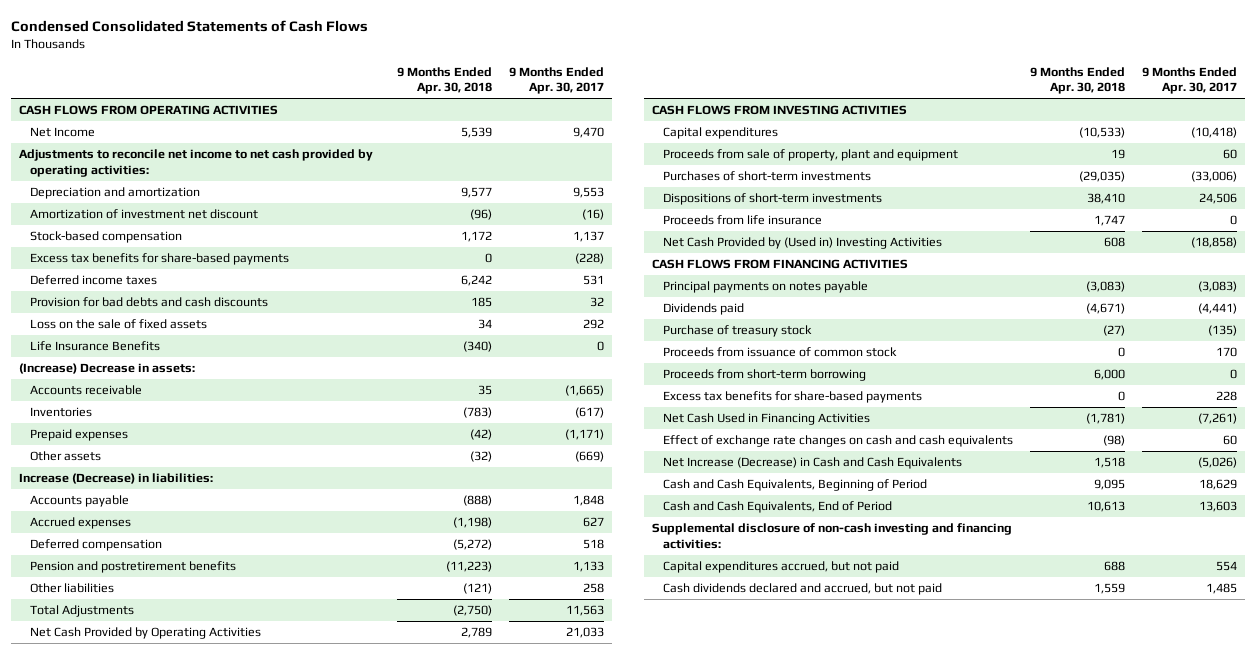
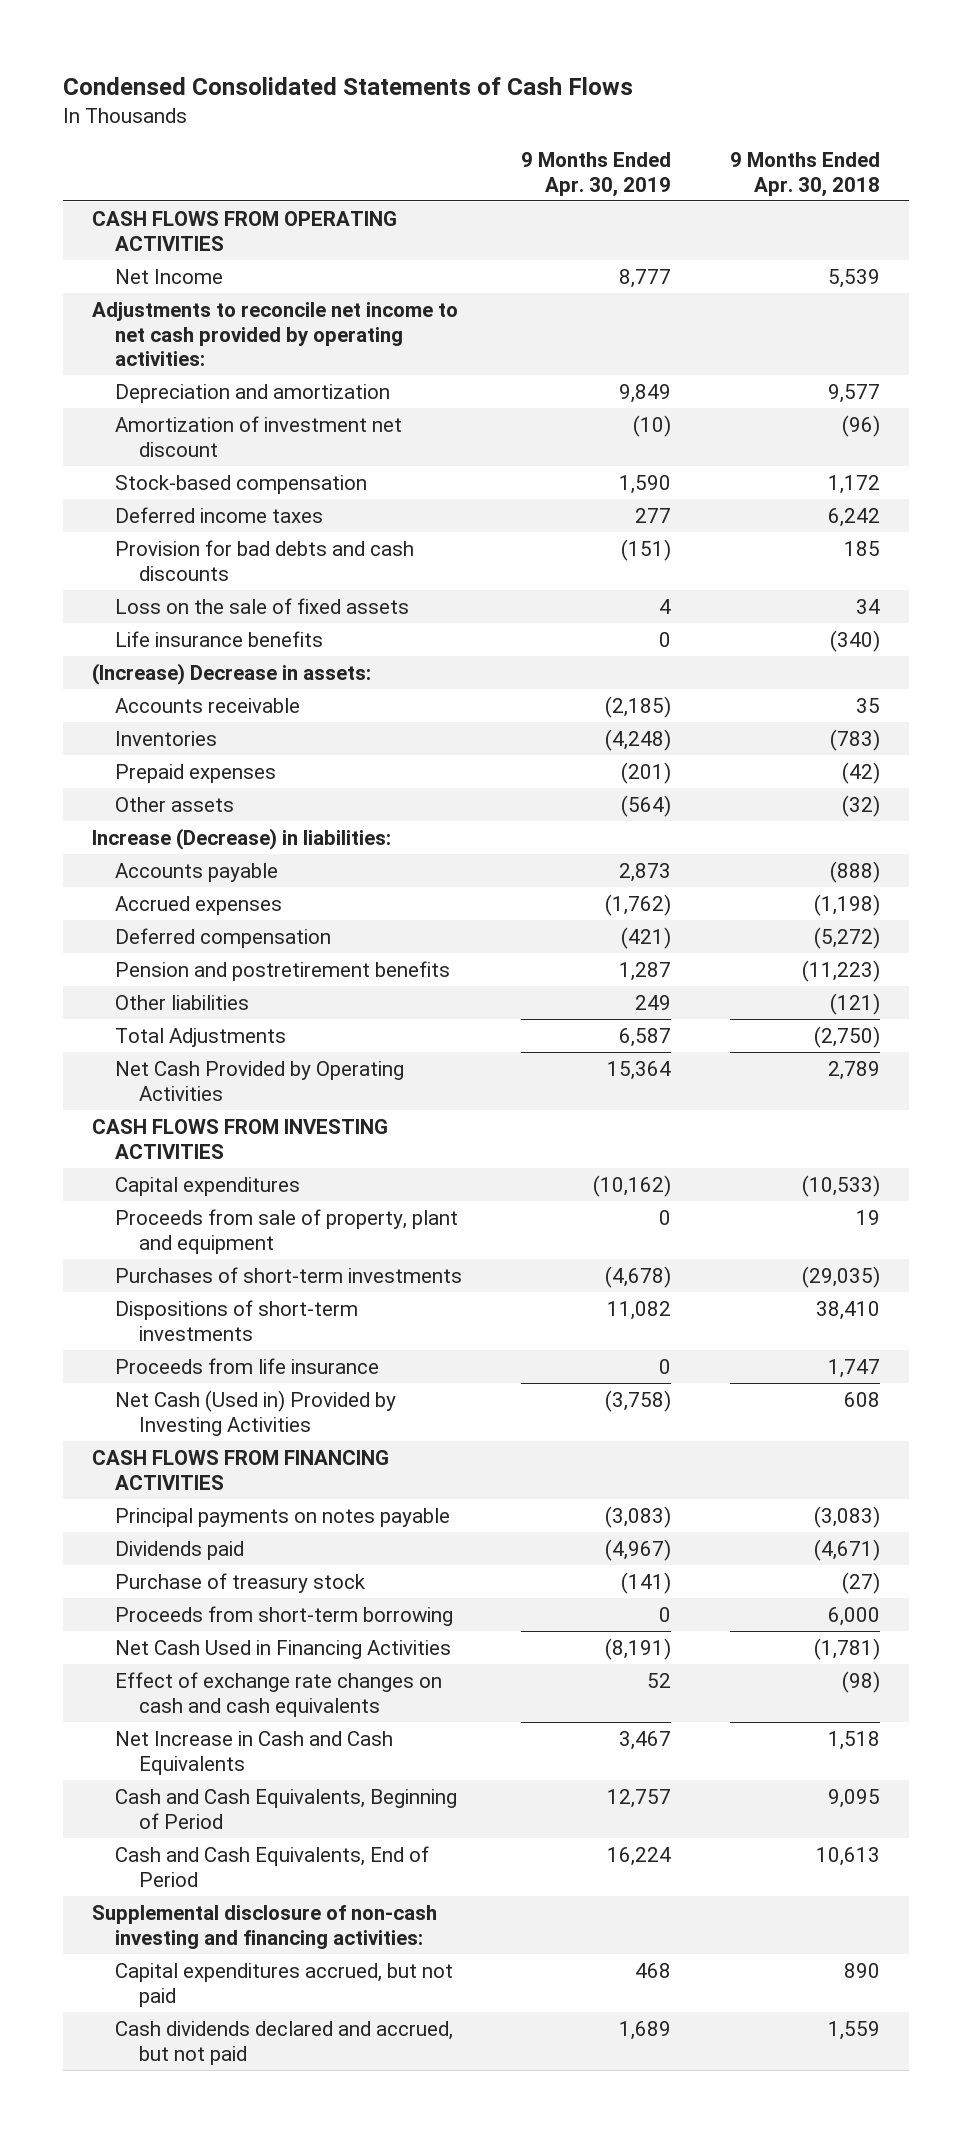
- | 9 Months Ended Apr. 30, 2018 | 9 Months Ended Apr. 30, 2017
+ | 9 Months Ended Apr. 30, 2019 | 9 Months Ended Apr. 30, 2018
- Excess tax benefits for share-based payments | 0 | (228)
- Life Insurance Benefits | (340) | 0
+ Life insurance benefits | 0 | (340)
- Net Cash Provided by (Used in) Investing Activities | 608 | (18,858)
+ Net Cash (Used in) Provided by Investing Activities | (3,758) | 608
- Proceeds from issuance of common stock | 0 | 170
- Excess tax benefits for share-based payments | 0 | 228
- Net Increase (Decrease) in Cash and Cash Equivalents | 1,518 | (5,026)
+ Net Increase in Cash and Cash Equivalents | 3,467 | 1,518
- Capital expenditures accrued, but not paid | 688 | 554
+ Capital expenditures accrued, but not paid | 468 | 890

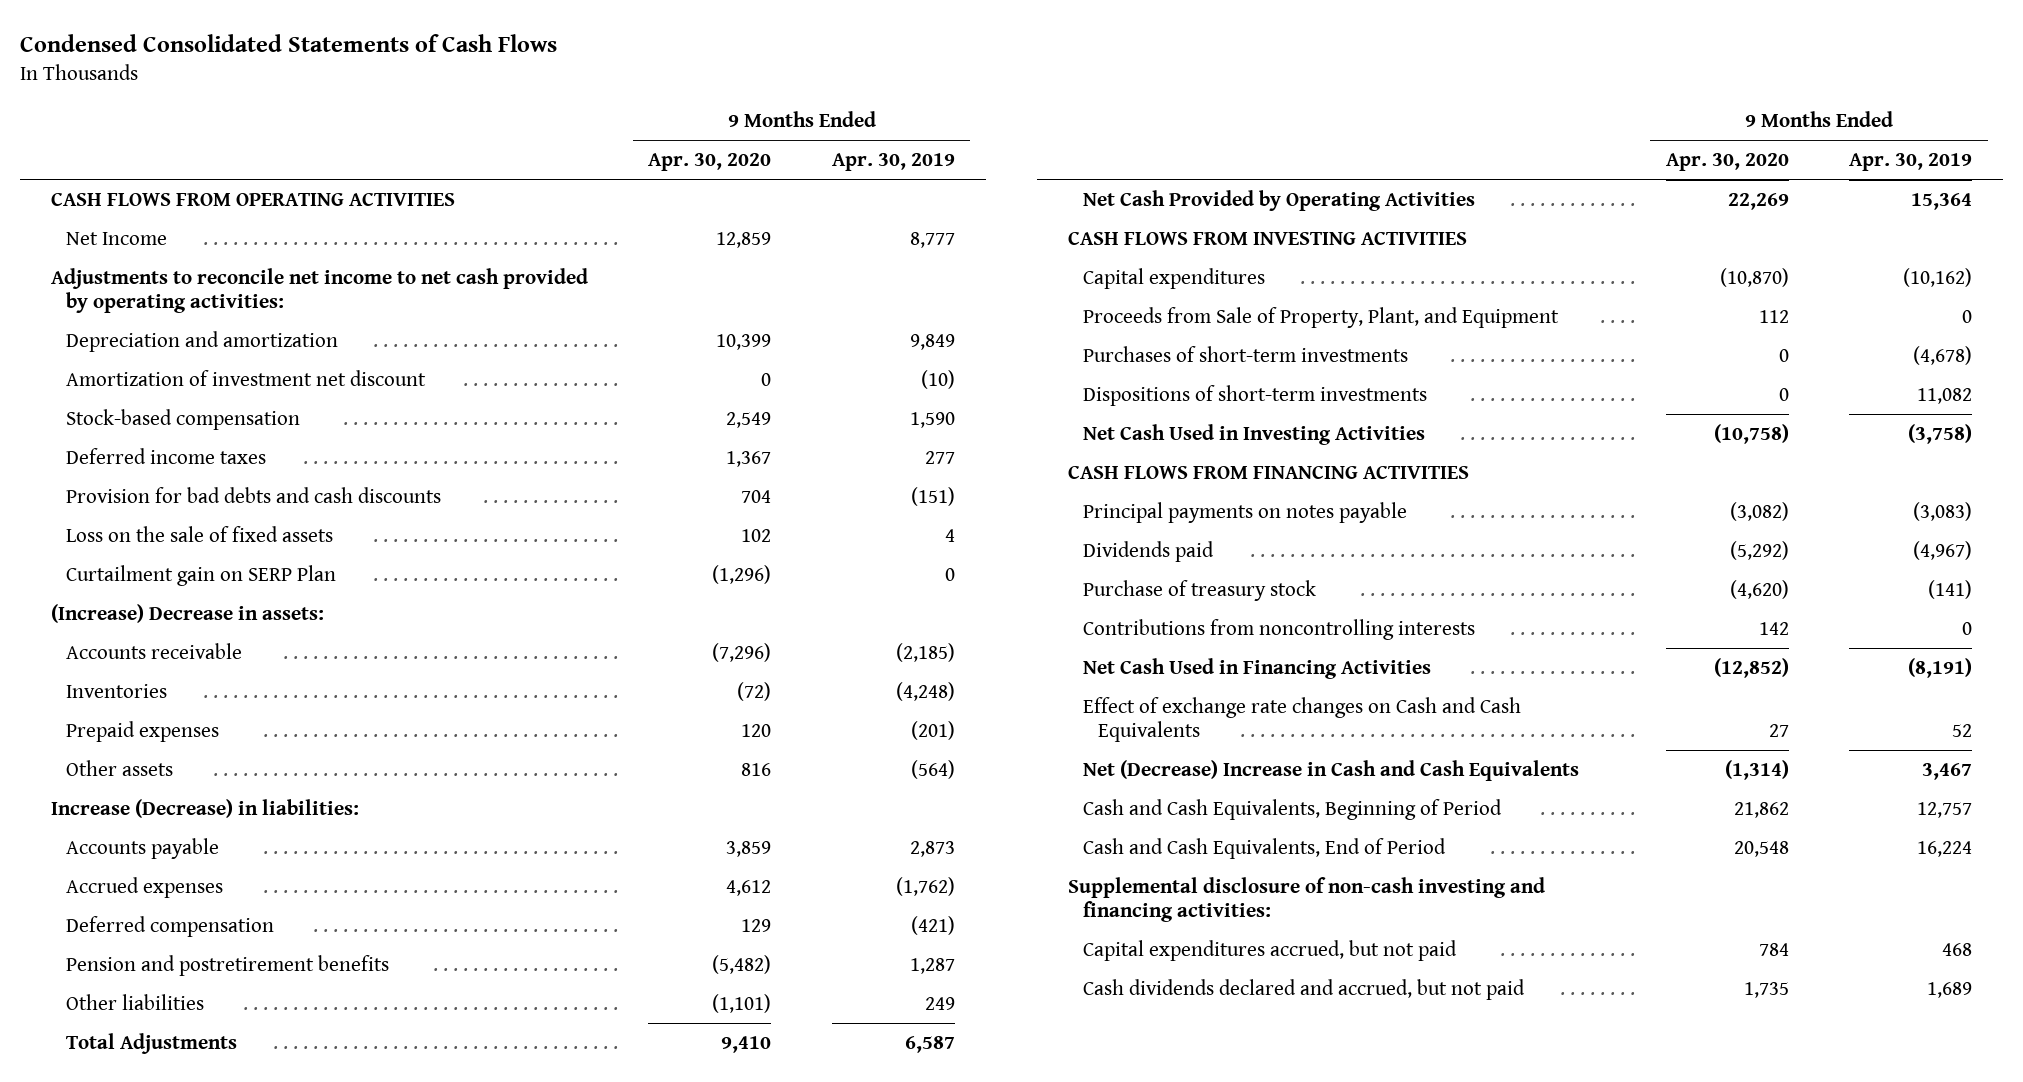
- | 9 Months Ended Apr. 30, 2019 | 9 Months Ended Apr. 30, 2018
+ | 9 Months Ended Apr. 30, 2020 | 9 Months Ended Apr. 30, 2019
- Life insurance benefits | 0 | (340)
+ Curtailment gain on SERP Plan | (1,296) | 0
- Proceeds from sale of property, plant and equipment | 0 | 19
+ Proceeds from Sale of Property, Plant, and Equipment | 112 | 0
- Proceeds from life insurance | 0 | 1,747
- Net Cash (Used in) Provided by Investing Activities | (3,758) | 608
+ Net Cash Used in Investing Activities | (10,758) | (3,758)
- Proceeds from short-term borrowing | 0 | 6,000
+ Contributions from noncontrolling interests | 142 | 0
- Effect of exchange rate changes on cash and cash equivalents | 52 | (98)
- Net Increase in Cash and Cash Equivalents | 3,467 | 1,518
+ Effect of exchange rate changes on Cash and Cash Equivalents | 27 | 52
+ Net (Decrease) Increase in Cash and Cash Equivalents | (1,314) | 3,467

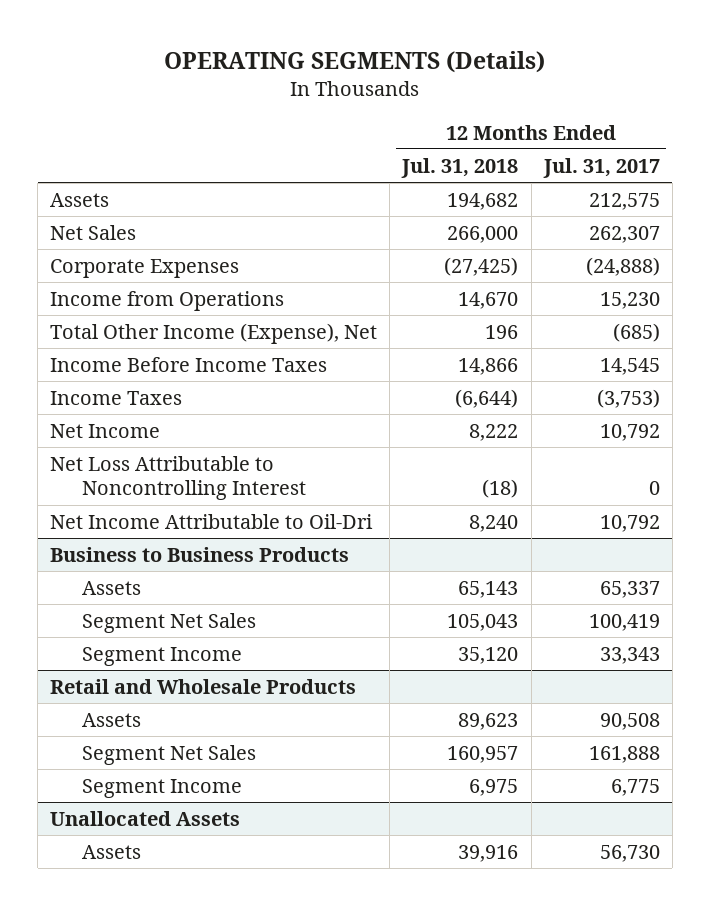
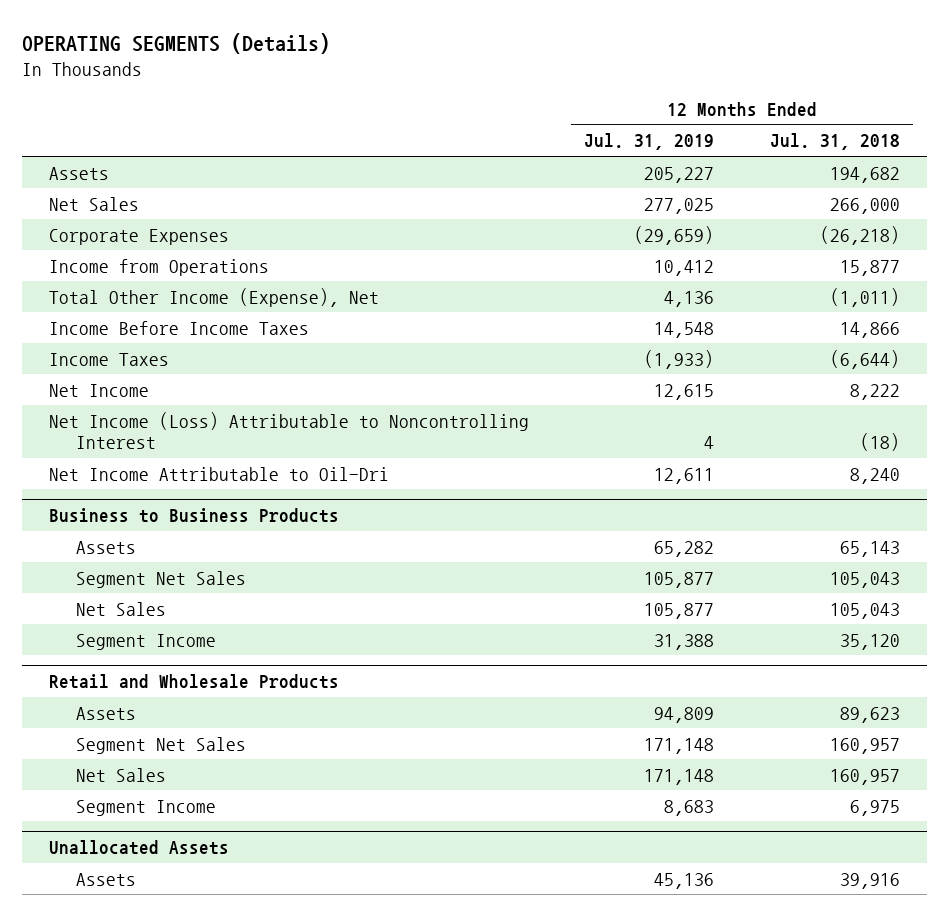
- | 12 Months Ended Jul. 31, 2018 | 12 Months Ended Jul. 31, 2017
+ | 12 Months Ended Jul. 31, 2019 | 12 Months Ended Jul. 31, 2018
- Corporate Expenses | (27,425) | (24,888)
- Income from Operations | 14,670 | 15,230
- Total Other Income (Expense), Net | 196 | (685)
+ Corporate Expenses | (29,659) | (26,218)
+ Income from Operations | 10,412 | 15,877
+ Total Other Income (Expense), Net | 4,136 | (1,011)
- Net Loss Attributable to Noncontrolling Interest | (18) | 0
+ Net Income (Loss) Attributable to Noncontrolling Interest | 4 | (18)
@ Business to Business Products
+ Net Sales | 105,877 | 105,043
@ Retail and Wholesale Products
+ Net Sales | 171,148 | 160,957

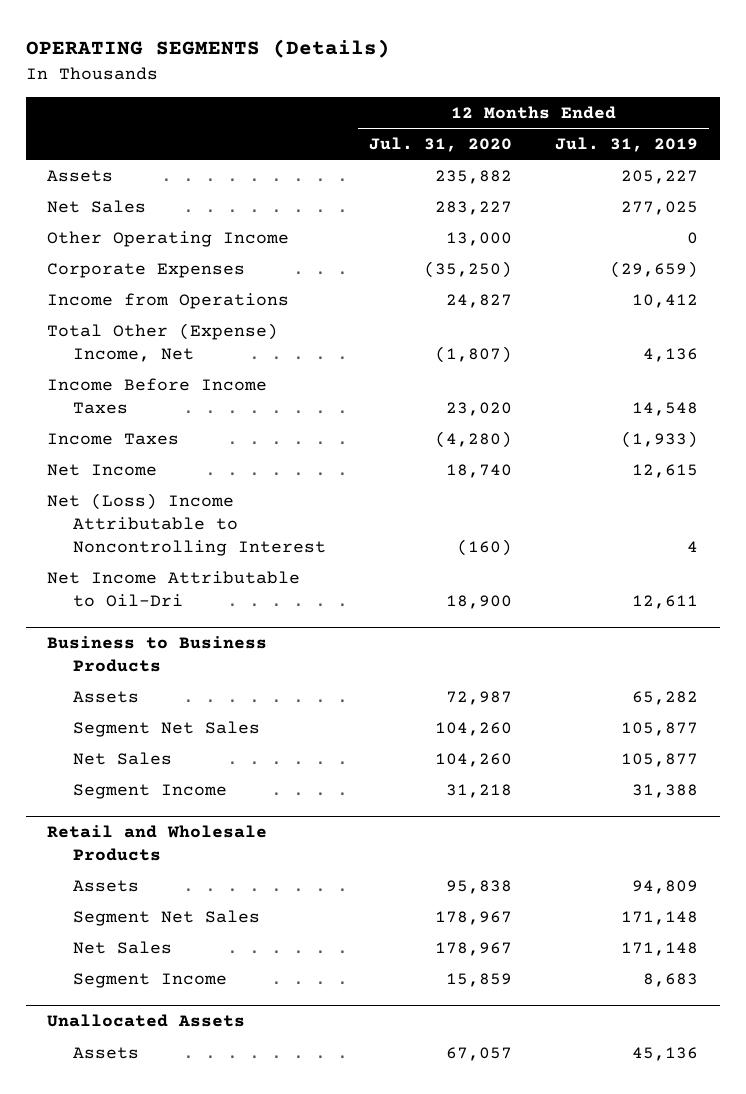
- | 12 Months Ended Jul. 31, 2019 | 12 Months Ended Jul. 31, 2018
+ | 12 Months Ended Jul. 31, 2020 | 12 Months Ended Jul. 31, 2019
+ Other Operating Income | 13,000 | 0
- Total Other Income (Expense), Net | 4,136 | (1,011)
+ Total Other (Expense) Income, Net | (1,807) | 4,136
- Net Income (Loss) Attributable to Noncontrolling Interest | 4 | (18)
+ Net (Loss) Income Attributable to Noncontrolling Interest | (160) | 4

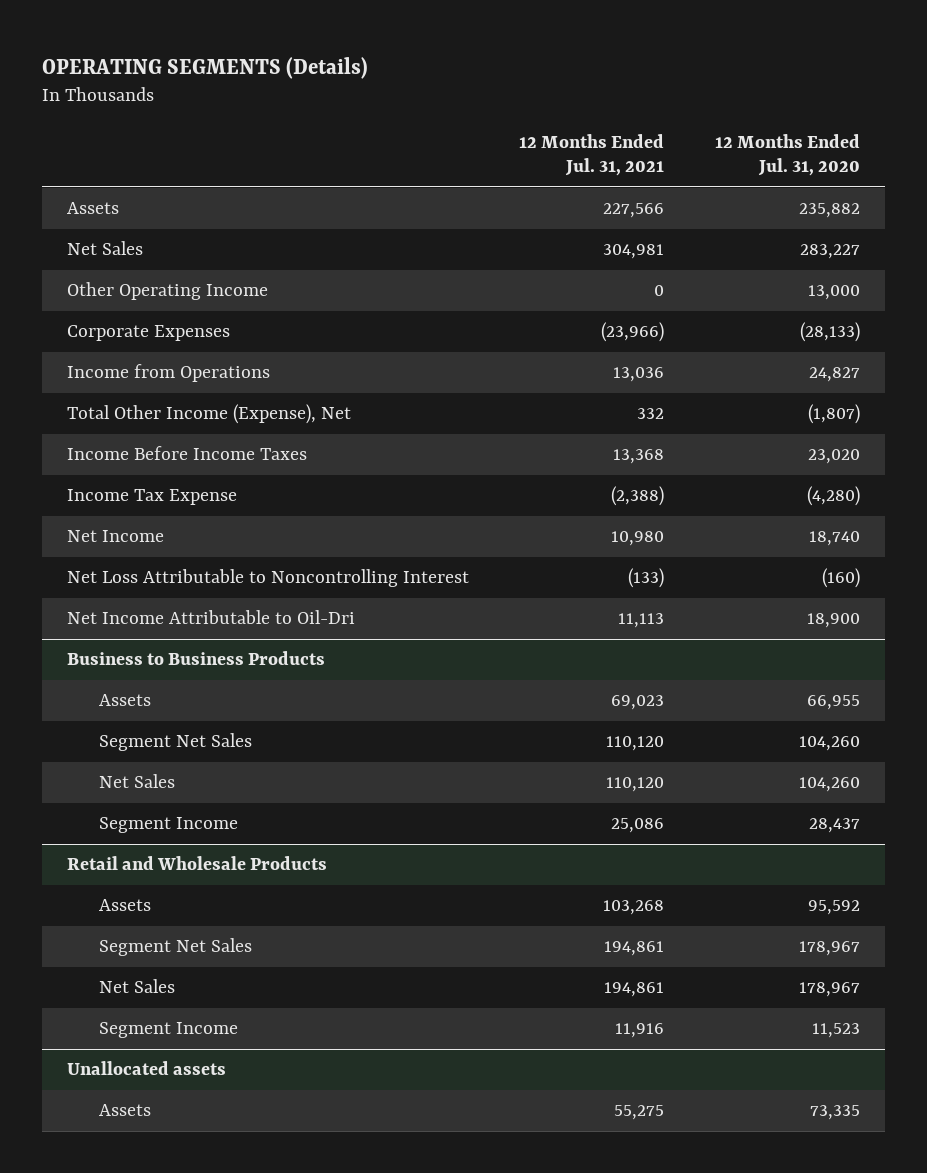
- | 12 Months Ended Jul. 31, 2020 | 12 Months Ended Jul. 31, 2019
+ | 12 Months Ended Jul. 31, 2021 | 12 Months Ended Jul. 31, 2020
- Corporate Expenses | (35,250) | (29,659)
+ Corporate Expenses | (23,966) | (28,133)
- Total Other (Expense) Income, Net | (1,807) | 4,136
+ Total Other Income (Expense), Net | 332 | (1,807)
- Income Taxes | (4,280) | (1,933)
+ Income Tax Expense | (2,388) | (4,280)
- Net (Loss) Income Attributable to Noncontrolling Interest | (160) | 4
+ Net Loss Attributable to Noncontrolling Interest | (133) | (160)
@ Business to Business Products
- Assets | 72,987 | 65,282
+ Assets | 69,023 | 66,955
- Segment Income | 31,218 | 31,388
+ Segment Income | 25,086 | 28,437
@ Retail and Wholesale Products
- Assets | 95,838 | 94,809
+ Assets | 103,268 | 95,592
- Segment Income | 15,859 | 8,683
- Unallocated Assets
- Assets | 67,057 | 45,136
@ Retail and Wholesale Products
+ Segment Income | 11,916 | 11,523
+ Unallocated assets
+ Assets | 55,275 | 73,335

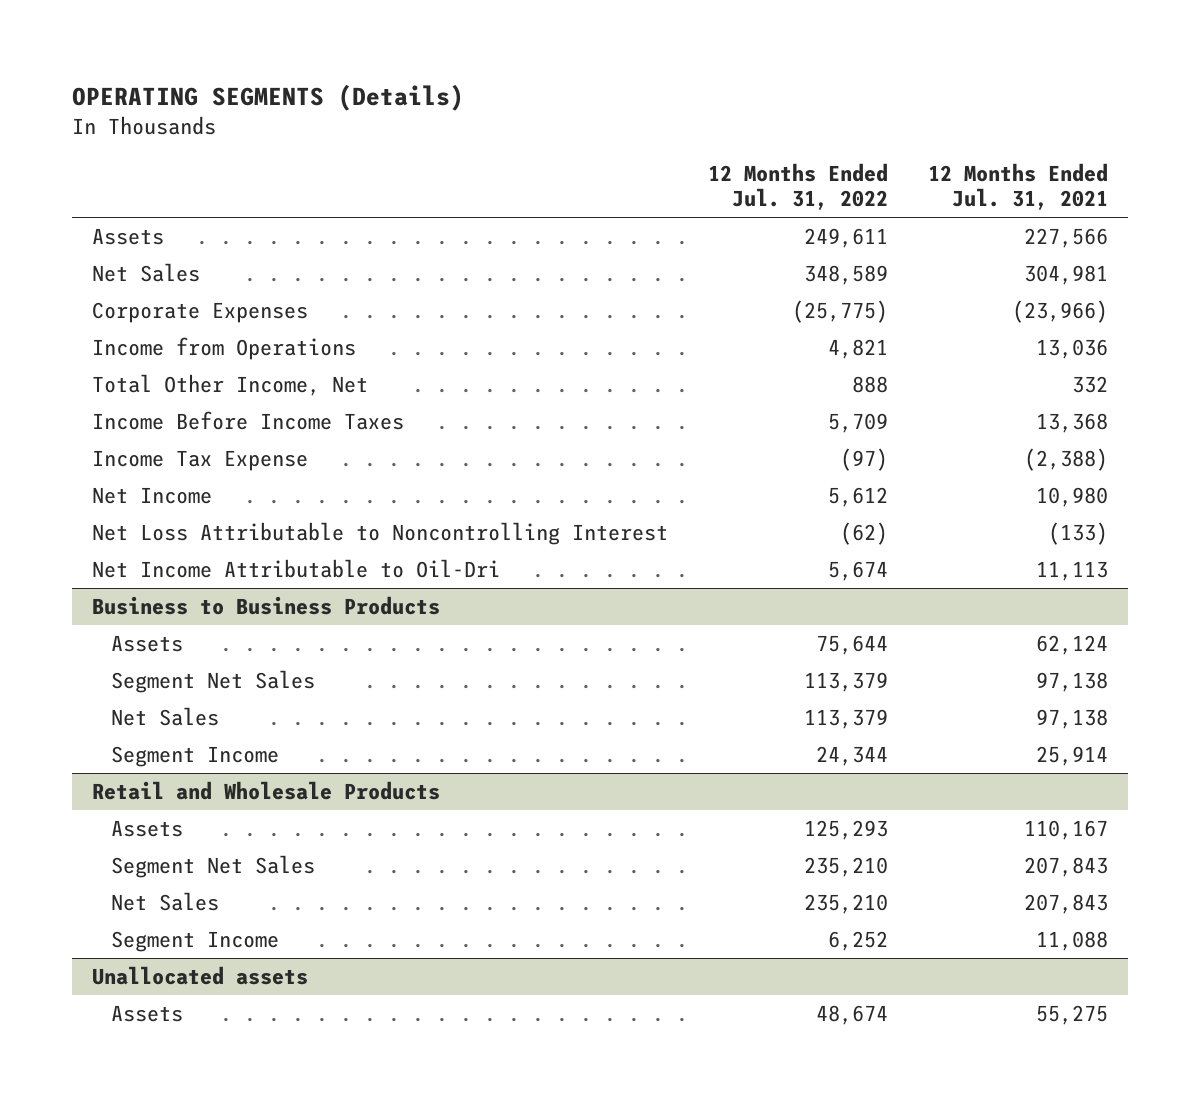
- | 12 Months Ended Jul. 31, 2021 | 12 Months Ended Jul. 31, 2020
+ | 12 Months Ended Jul. 31, 2022 | 12 Months Ended Jul. 31, 2021
- Other Operating Income | 0 | 13,000
- Total Other Income (Expense), Net | 332 | (1,807)
+ Total Other Income, Net | 888 | 332
@ Business to Business Products
- Assets | 69,023 | 66,955
- Segment Net Sales | 110,120 | 104,260
- Net Sales | 110,120 | 104,260
- Segment Income | 25,086 | 28,437
+ Assets | 75,644 | 62,124
+ Segment Net Sales | 113,379 | 97,138
+ Net Sales | 113,379 | 97,138
+ Segment Income | 24,344 | 25,914
@ Retail and Wholesale Products
- Assets | 103,268 | 95,592
- Segment Net Sales | 194,861 | 178,967
- Net Sales | 194,861 | 178,967
- Segment Income | 11,916 | 11,523
+ Assets | 125,293 | 110,167
+ Segment Net Sales | 235,210 | 207,843
+ Net Sales | 235,210 | 207,843
+ Segment Income | 6,252 | 11,088

